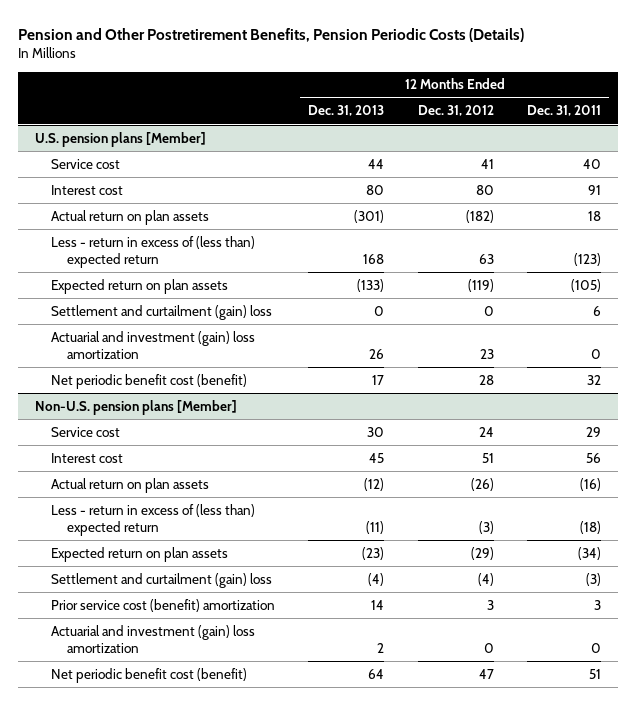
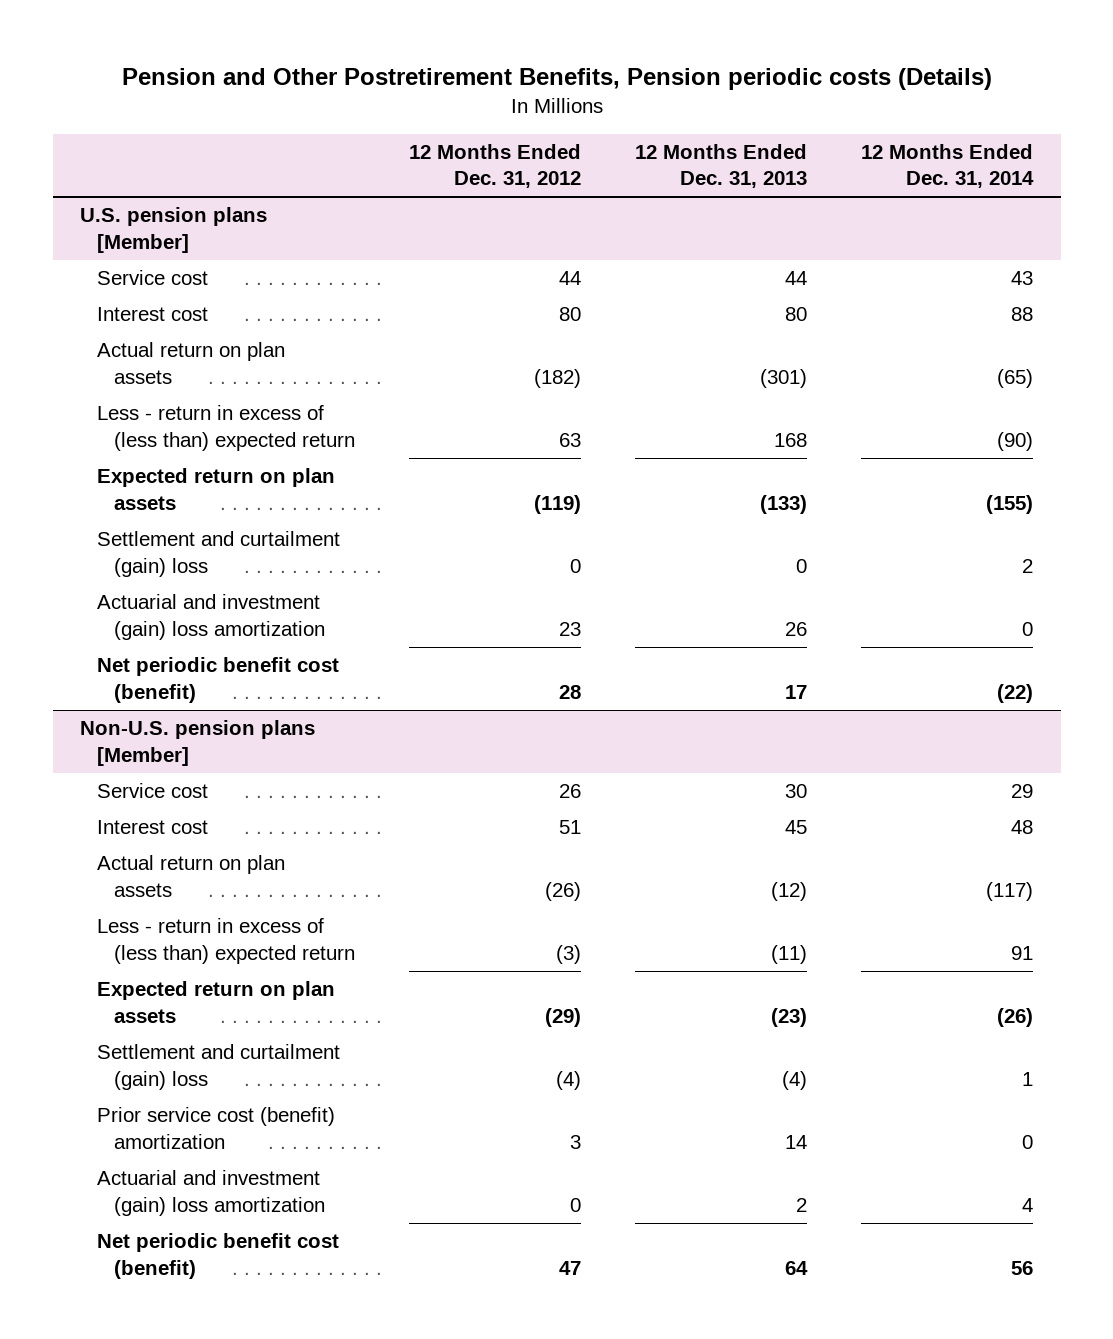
- Pension and Other Postretirement Benefits, Pension Periodic Costs (Details)
+ Pension and Other Postretirement Benefits, Pension periodic costs (Details)
- | 12 Months Ended Dec. 31, 2013 | 12 Months Ended Dec. 31, 2012 | 12 Months Ended Dec. 31, 2011
+ | 12 Months Ended Dec. 31, 2012 | 12 Months Ended Dec. 31, 2013 | 12 Months Ended Dec. 31, 2014
@ U.S. pension plans [Member]
- Service cost | 44 | 41 | 40
+ Service cost | 44 | 44 | 43
@ Non-U.S. pension plans [Member]
- Service cost | 30 | 24 | 29
+ Service cost | 26 | 30 | 29

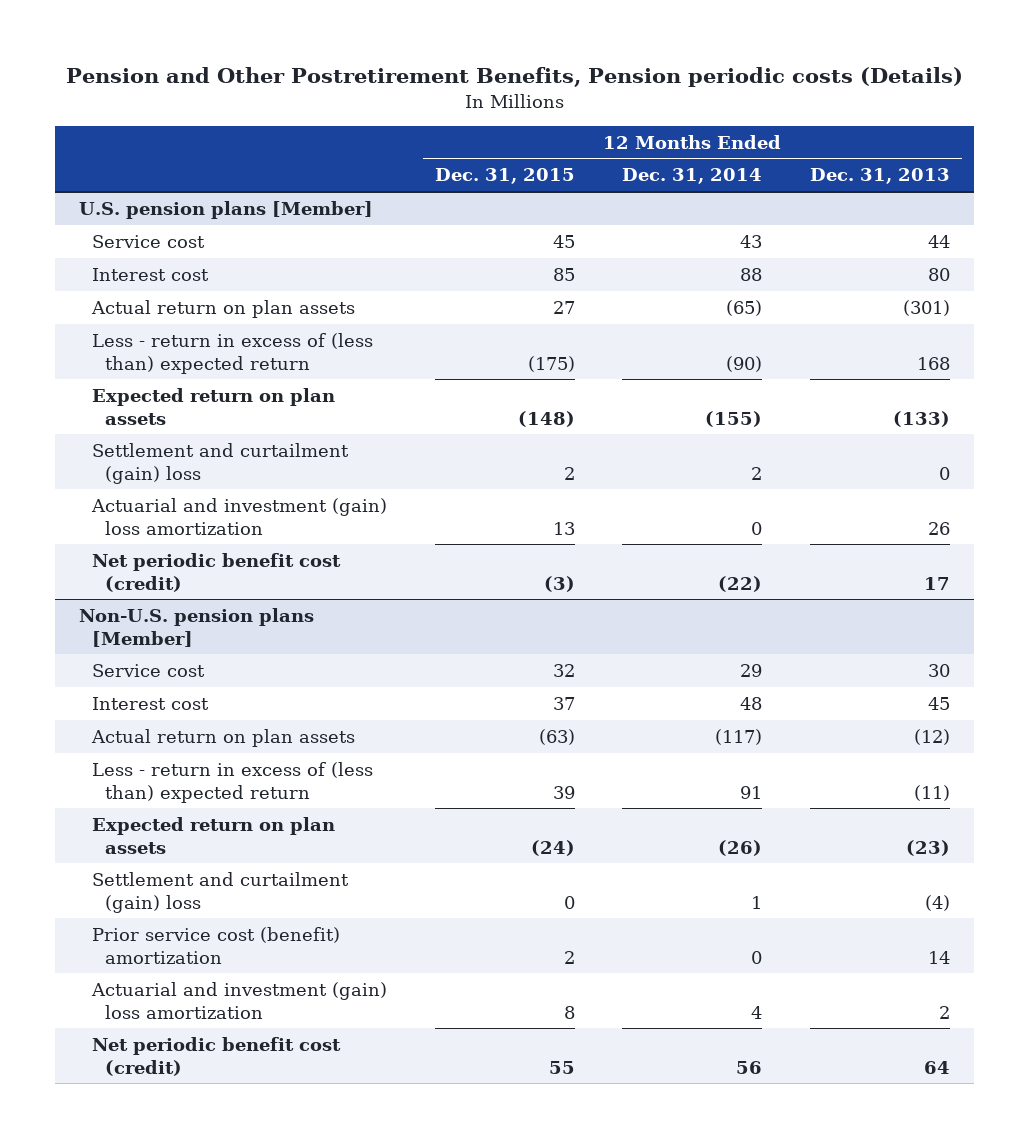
- | 12 Months Ended Dec. 31, 2012 | 12 Months Ended Dec. 31, 2013 | 12 Months Ended Dec. 31, 2014
+ | 12 Months Ended Dec. 31, 2015 | 12 Months Ended Dec. 31, 2014 | 12 Months Ended Dec. 31, 2013
@ U.S. pension plans [Member]
- Net periodic benefit cost (benefit) | 28 | 17 | (22)
+ Net periodic benefit cost (credit) | (3) | (22) | 17
@ Non-U.S. pension plans [Member]
- Net periodic benefit cost (benefit) | 47 | 64 | 56
+ Net periodic benefit cost (credit) | 55 | 56 | 64

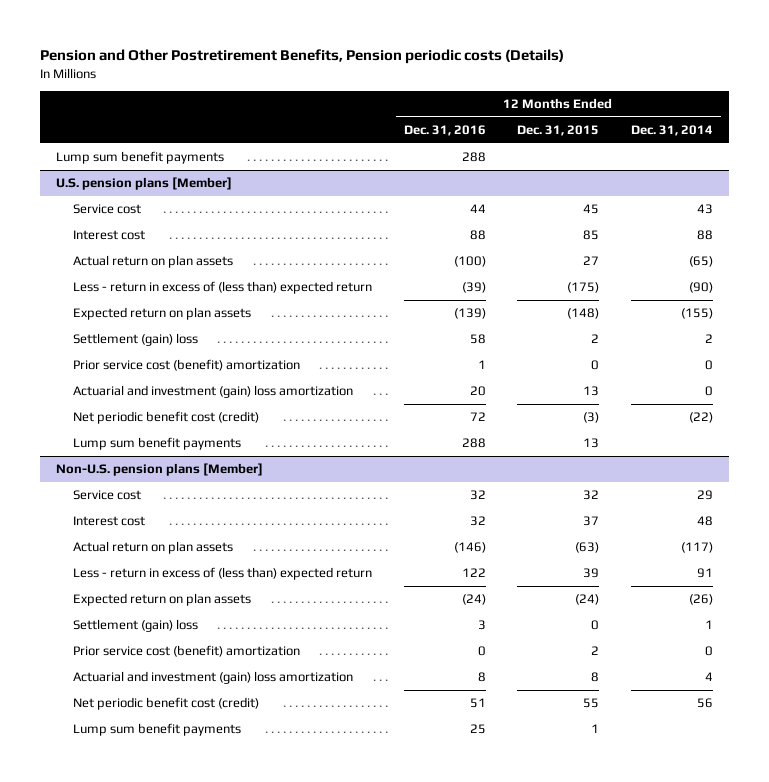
- | 12 Months Ended Dec. 31, 2015 | 12 Months Ended Dec. 31, 2014 | 12 Months Ended Dec. 31, 2013
+ | 12 Months Ended Dec. 31, 2016 | 12 Months Ended Dec. 31, 2015 | 12 Months Ended Dec. 31, 2014
+ Lump sum benefit payments | 288 | |
@ U.S. pension plans [Member]
- Settlement and curtailment (gain) loss | 2 | 2 | 0
+ Settlement (gain) loss | 58 | 2 | 2
+ Prior service cost (benefit) amortization | 1 | 0 | 0
+ Lump sum benefit payments | 288 | 13 |
@ Non-U.S. pension plans [Member]
- Settlement and curtailment (gain) loss | 0 | 1 | (4)
+ Settlement (gain) loss | 3 | 0 | 1
+ Lump sum benefit payments | 25 | 1 |

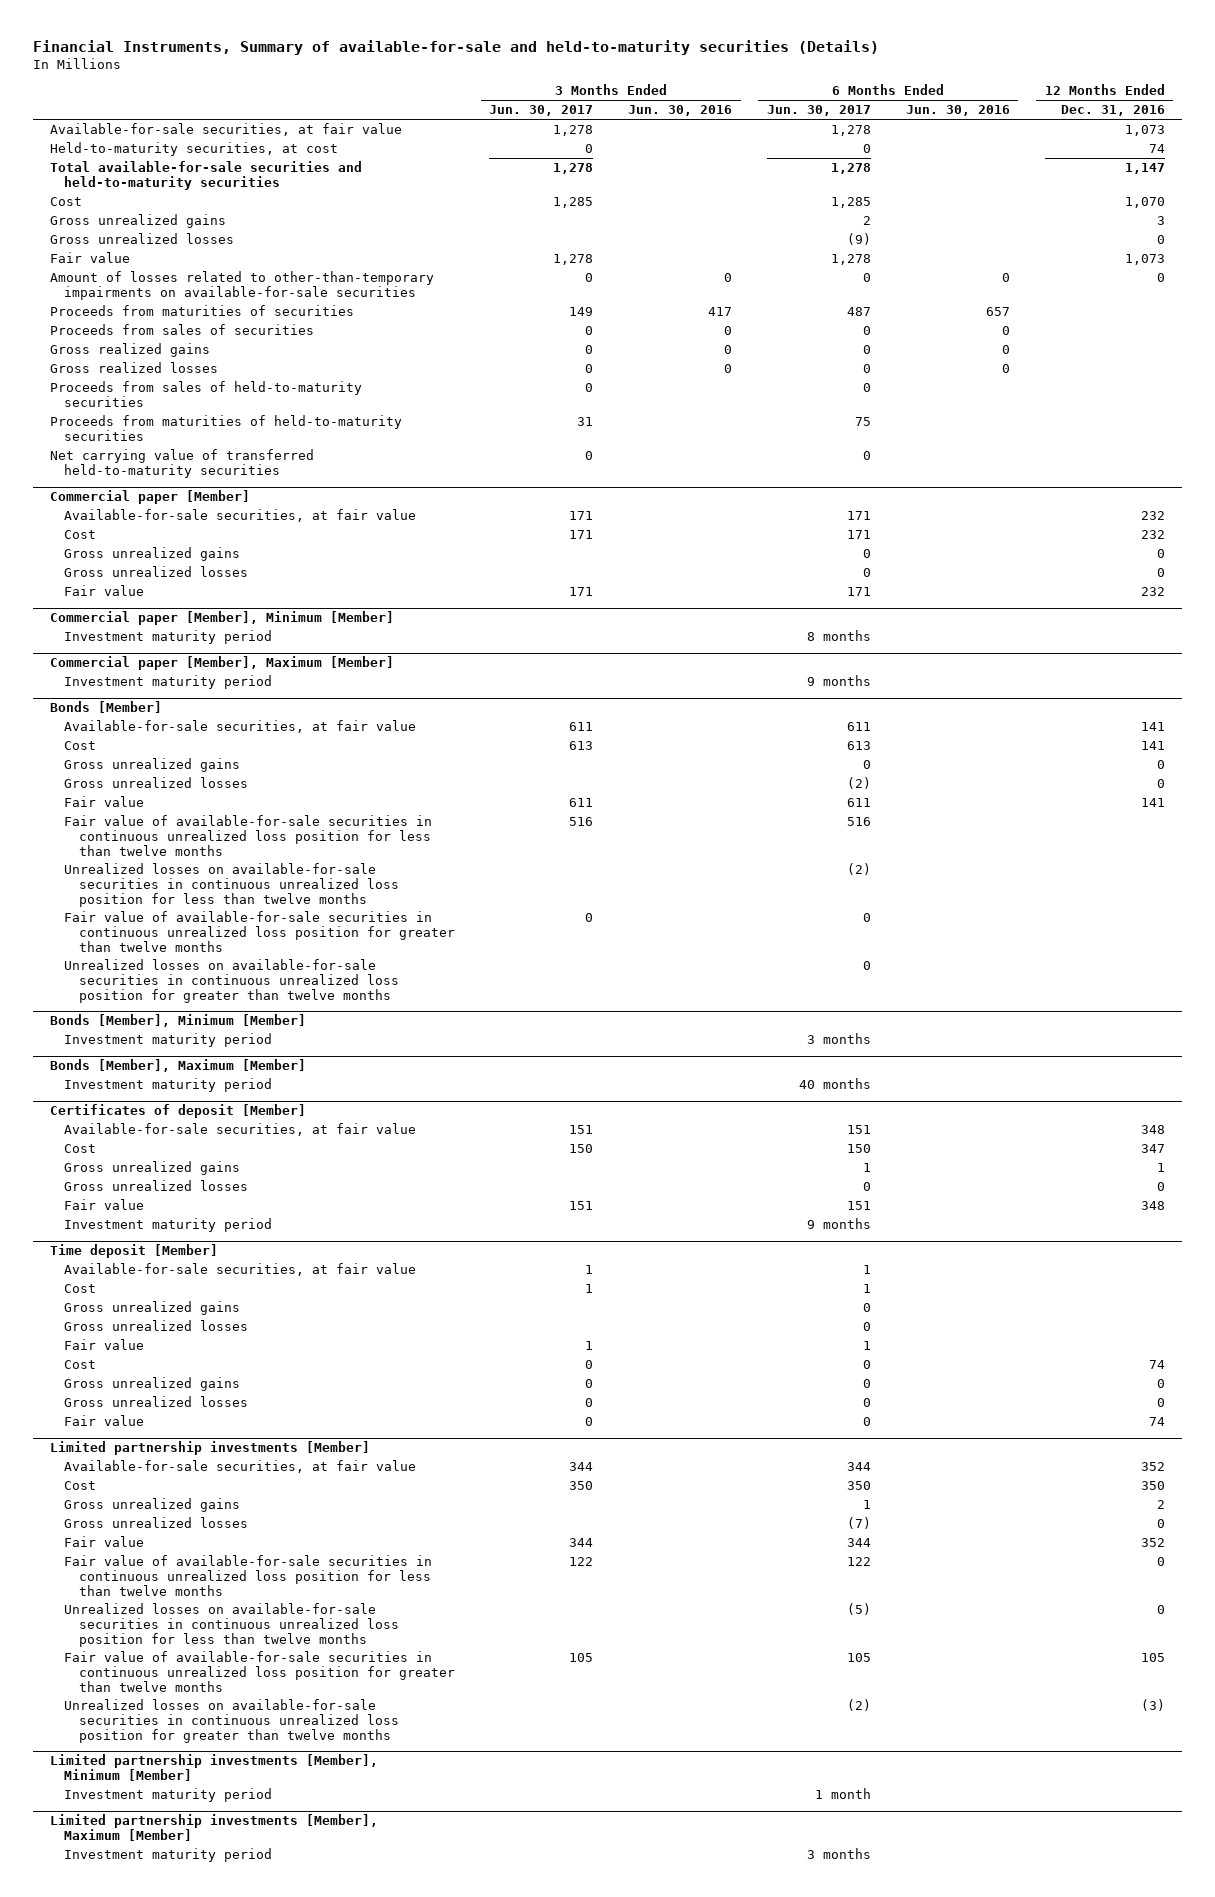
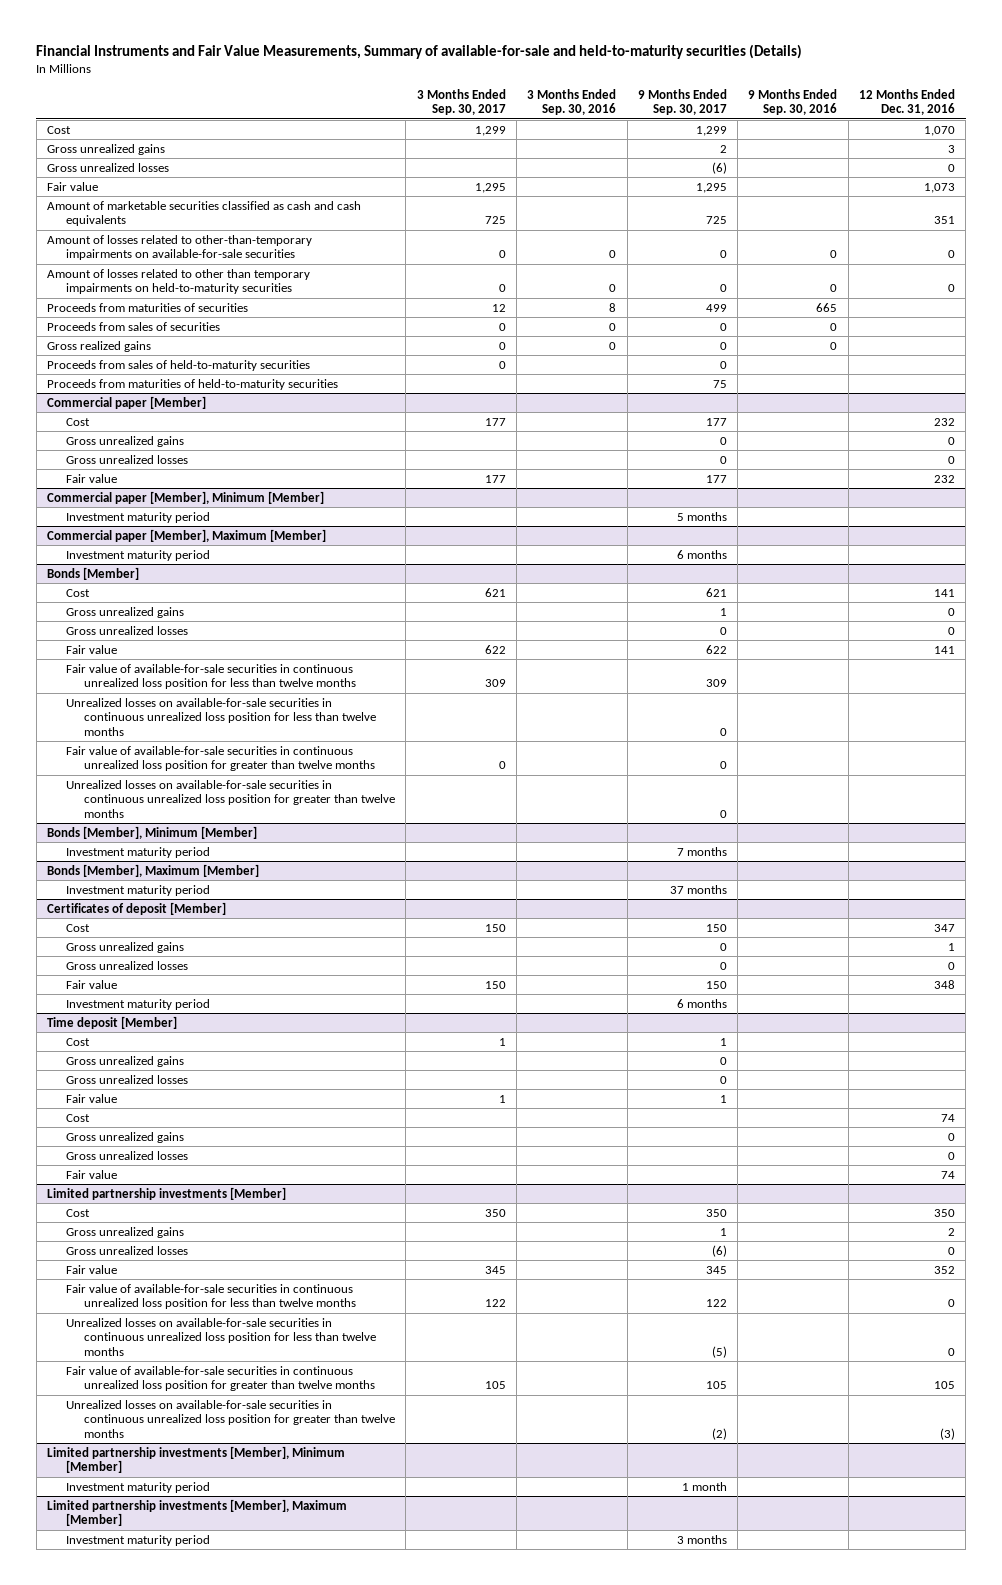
- Financial Instruments, Summary of available-for-sale and held-to-maturity securities (Details)
+ Financial Instruments and Fair Value Measurements, Summary of available-for-sale and held-to-maturity securities (Details)
- | 3 Months Ended Jun. 30, 2017 | 3 Months Ended Jun. 30, 2016 | 6 Months Ended Jun. 30, 2017 | 6 Months Ended Jun. 30, 2016 | 12 Months Ended Dec. 31, 2016
+ | 3 Months Ended Sep. 30, 2017 | 3 Months Ended Sep. 30, 2016 | 9 Months Ended Sep. 30, 2017 | 9 Months Ended Sep. 30, 2016 | 12 Months Ended Dec. 31, 2016
- Available-for-sale securities, at fair value | 1,278 | | 1,278 | | 1,073
- Held-to-maturity securities, at cost | 0 | | 0 | | 74
- Total available-for-sale securities and held-to-maturity securities | 1,278 | | 1,278 | | 1,147
+ Amount of marketable securities classified as cash and cash equivalents | 725 | | 725 | | 351
+ Amount of losses related to other than temporary impairments on held-to-maturity securities | 0 | 0 | 0 | 0 | 0
- Gross realized losses | 0 | 0 | 0 | 0 |
- Net carrying value of transferred held-to-maturity securities | 0 | | 0 | |
@ Commercial paper [Member]
- Available-for-sale securities, at fair value | 171 | | 171 | | 232
@ Bonds [Member]
- Available-for-sale securities, at fair value | 611 | | 611 | | 141
@ Certificates of deposit [Member]
- Available-for-sale securities, at fair value | 151 | | 151 | | 348
@ Time deposit [Member]
- Available-for-sale securities, at fair value | 1 | | 1 | |
@ Limited partnership investments [Member]
- Available-for-sale securities, at fair value | 344 | | 344 | | 352

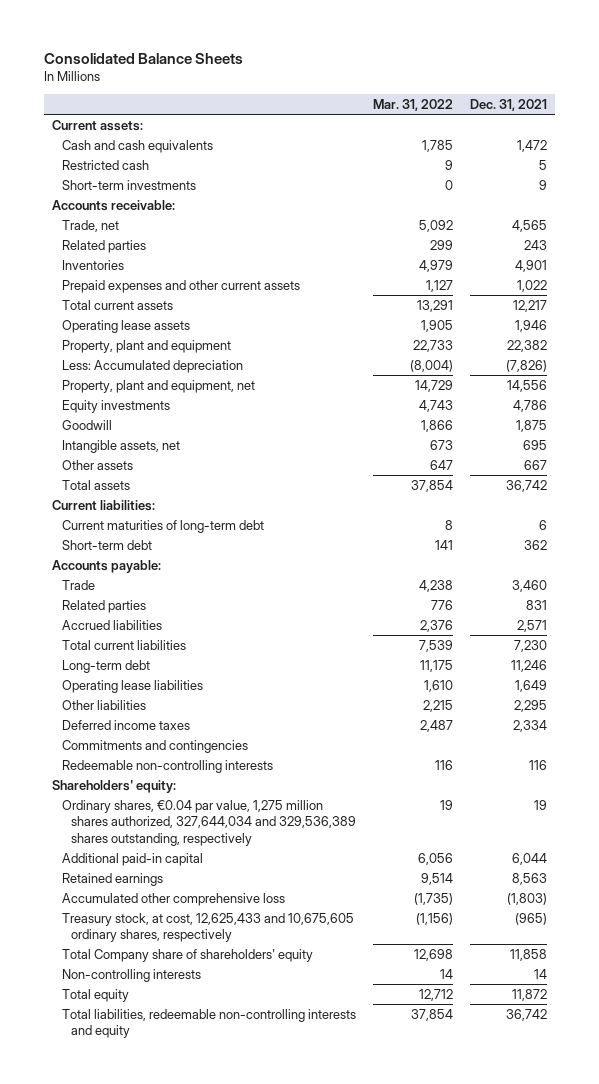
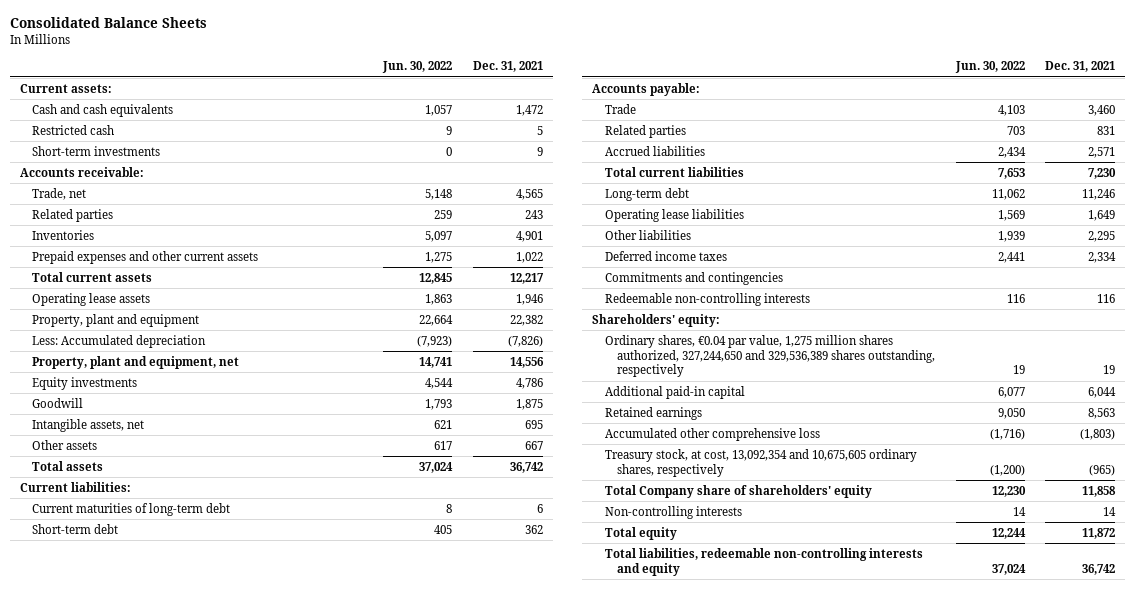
- | Mar. 31, 2022 | Dec. 31, 2021
+ | Jun. 30, 2022 | Dec. 31, 2021
- Ordinary shares, €0.04 par value, 1,275 million shares authorized, 327,644,034 and 329,536,389 shares outstanding, respectively | 19 | 19
+ Ordinary shares, €0.04 par value, 1,275 million shares authorized, 327,244,650 and 329,536,389 shares outstanding, respectively | 19 | 19
- Treasury stock, at cost, 12,625,433 and 10,675,605 ordinary shares, respectively | (1,156) | (965)
+ Treasury stock, at cost, 13,092,354 and 10,675,605 ordinary shares, respectively | (1,200) | (965)

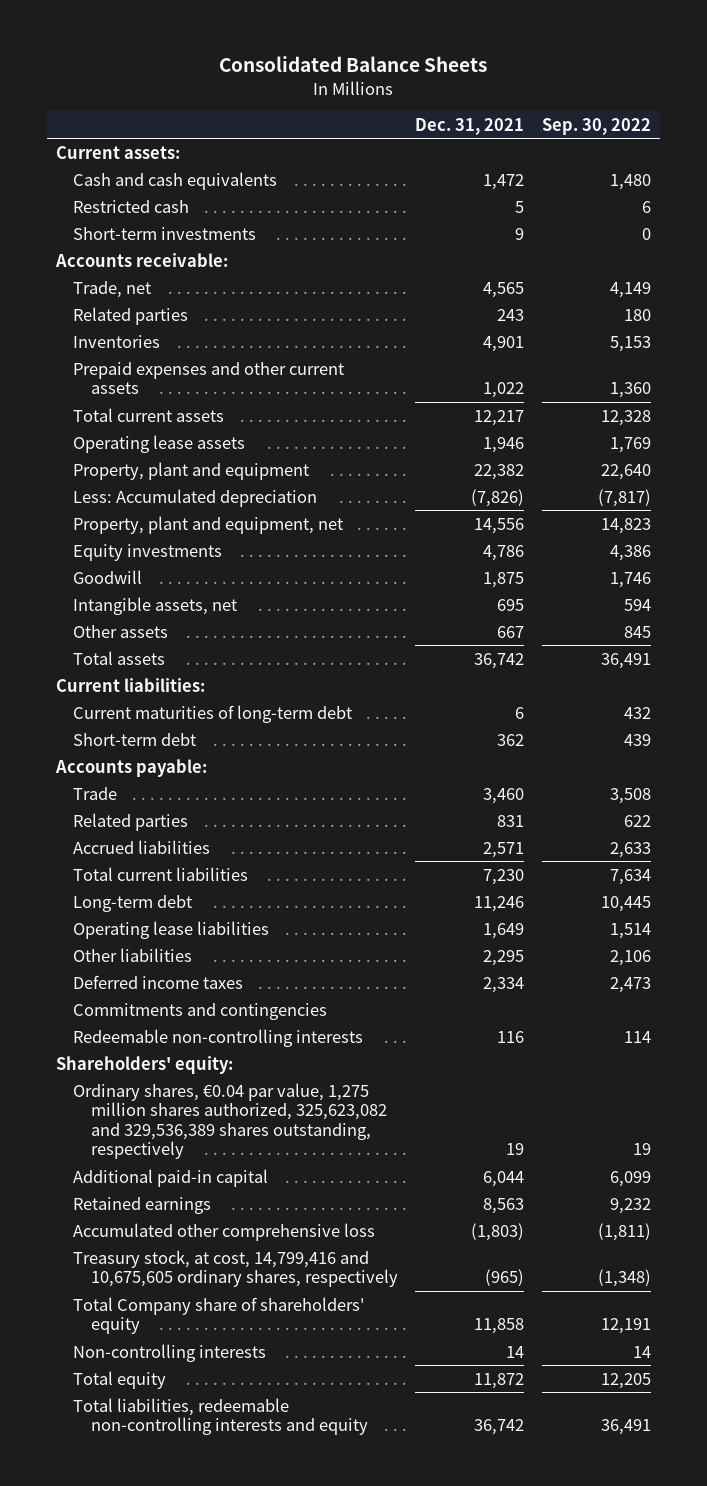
- | Jun. 30, 2022 | Dec. 31, 2021
+ | Dec. 31, 2021 | Sep. 30, 2022
- Ordinary shares, €0.04 par value, 1,275 million shares authorized, 327,244,650 and 329,536,389 shares outstanding, respectively | 19 | 19
+ Ordinary shares, €0.04 par value, 1,275 million shares authorized, 325,623,082 and 329,536,389 shares outstanding, respectively | 19 | 19
- Treasury stock, at cost, 13,092,354 and 10,675,605 ordinary shares, respectively | (1,200) | (965)
+ Treasury stock, at cost, 14,799,416 and 10,675,605 ordinary shares, respectively | (965) | (1,348)

